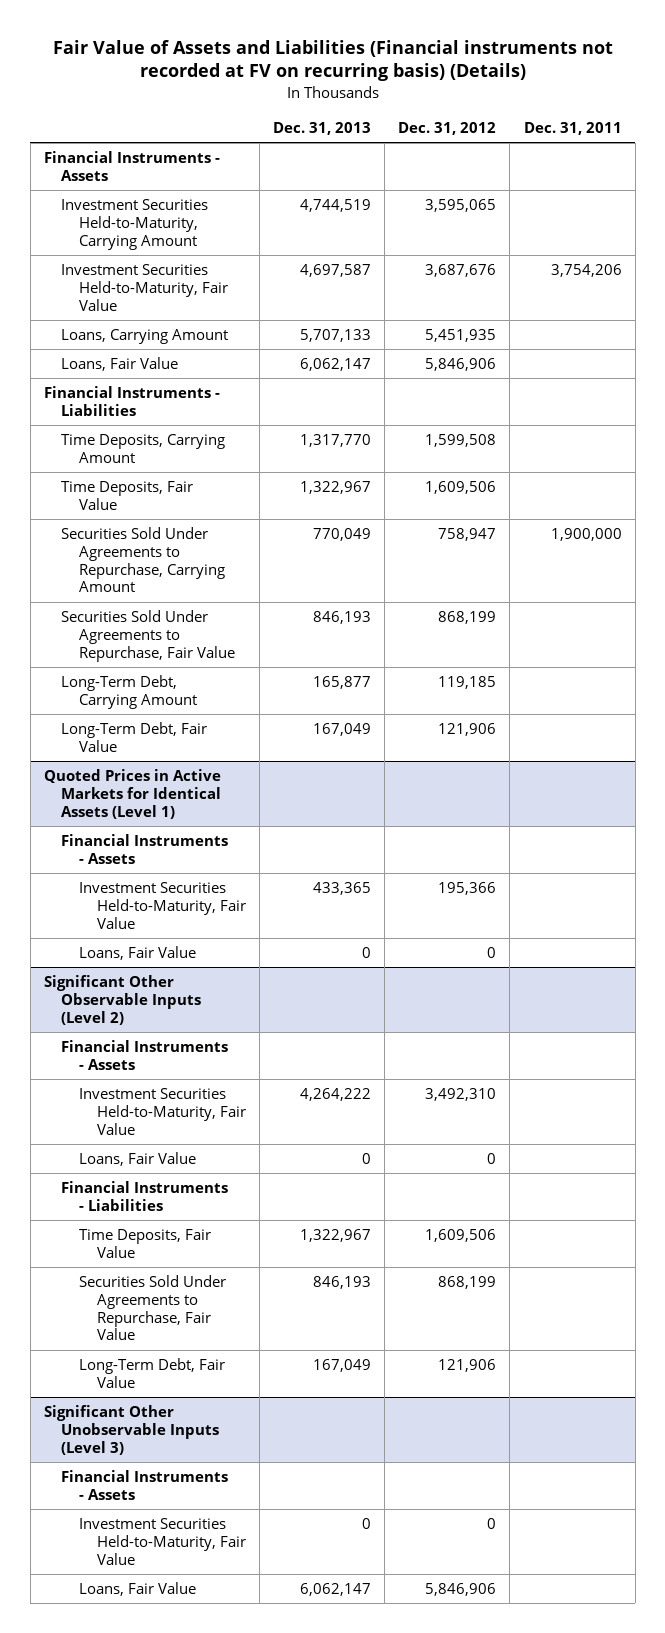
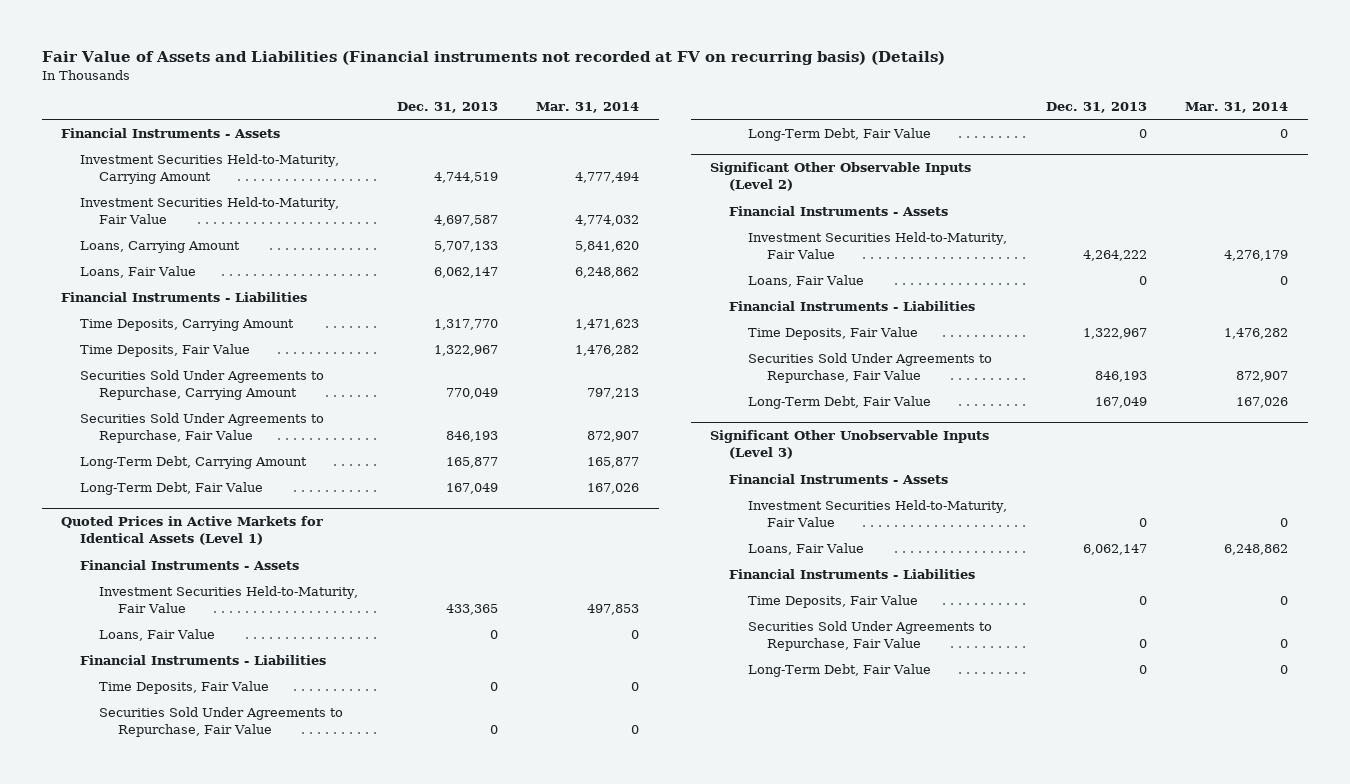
- | Dec. 31, 2013 | Dec. 31, 2012 | Dec. 31, 2011
+ | Dec. 31, 2013 | Mar. 31, 2014
@ Quoted Prices in Active Markets for Identical Assets (Level 1)
+ Financial Instruments - Liabilities
+ Time Deposits, Fair Value | 0 | 0
+ Securities Sold Under Agreements to Repurchase, Fair Value | 0 | 0
+ Long-Term Debt, Fair Value | 0 | 0
@ Significant Other Unobservable Inputs (Level 3)
+ Financial Instruments - Liabilities
+ Time Deposits, Fair Value | 0 | 0
+ Securities Sold Under Agreements to Repurchase, Fair Value | 0 | 0
+ Long-Term Debt, Fair Value | 0 | 0

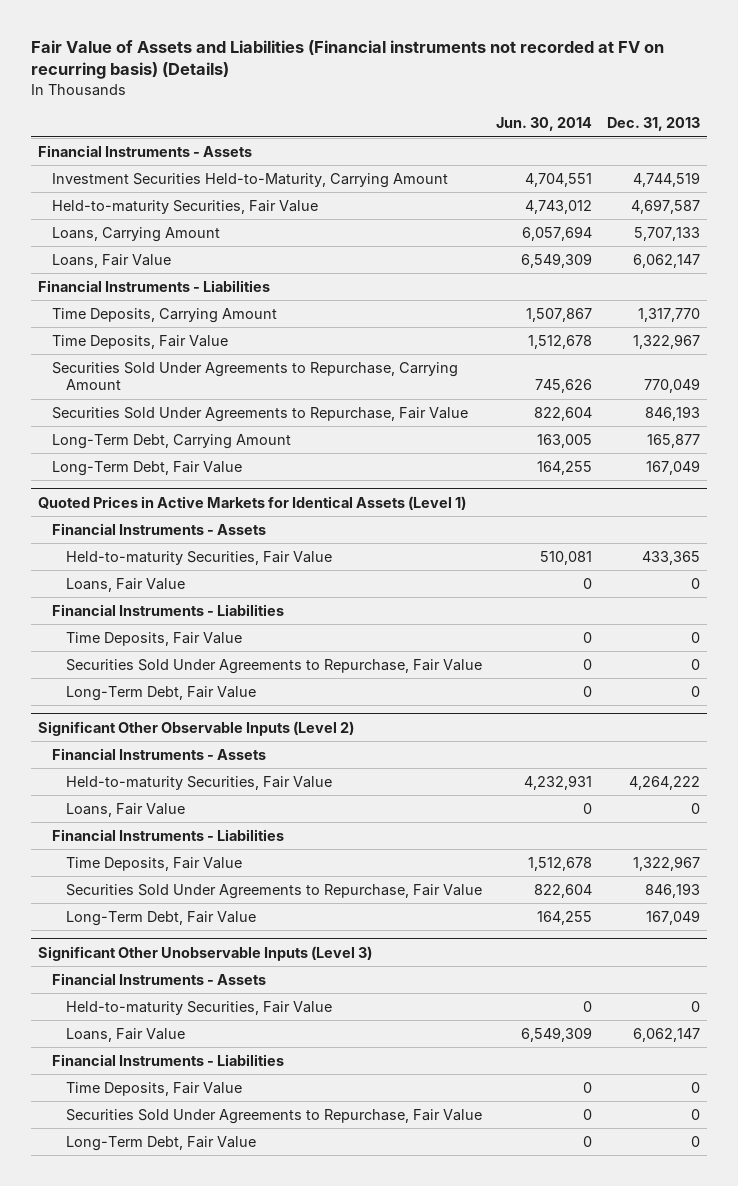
- | Dec. 31, 2013 | Mar. 31, 2014
+ | Jun. 30, 2014 | Dec. 31, 2013
- Investment Securities Held-to-Maturity, Fair Value | 4,697,587 | 4,774,032
+ Held-to-maturity Securities, Fair Value | 4,743,012 | 4,697,587
@ Quoted Prices in Active Markets for Identical Assets (Level 1)
- Investment Securities Held-to-Maturity, Fair Value | 433,365 | 497,853
+ Held-to-maturity Securities, Fair Value | 510,081 | 433,365
@ Significant Other Observable Inputs (Level 2)
- Investment Securities Held-to-Maturity, Fair Value | 4,264,222 | 4,276,179
+ Held-to-maturity Securities, Fair Value | 4,232,931 | 4,264,222
@ Significant Other Unobservable Inputs (Level 3)
- Investment Securities Held-to-Maturity, Fair Value | 0 | 0
+ Held-to-maturity Securities, Fair Value | 0 | 0

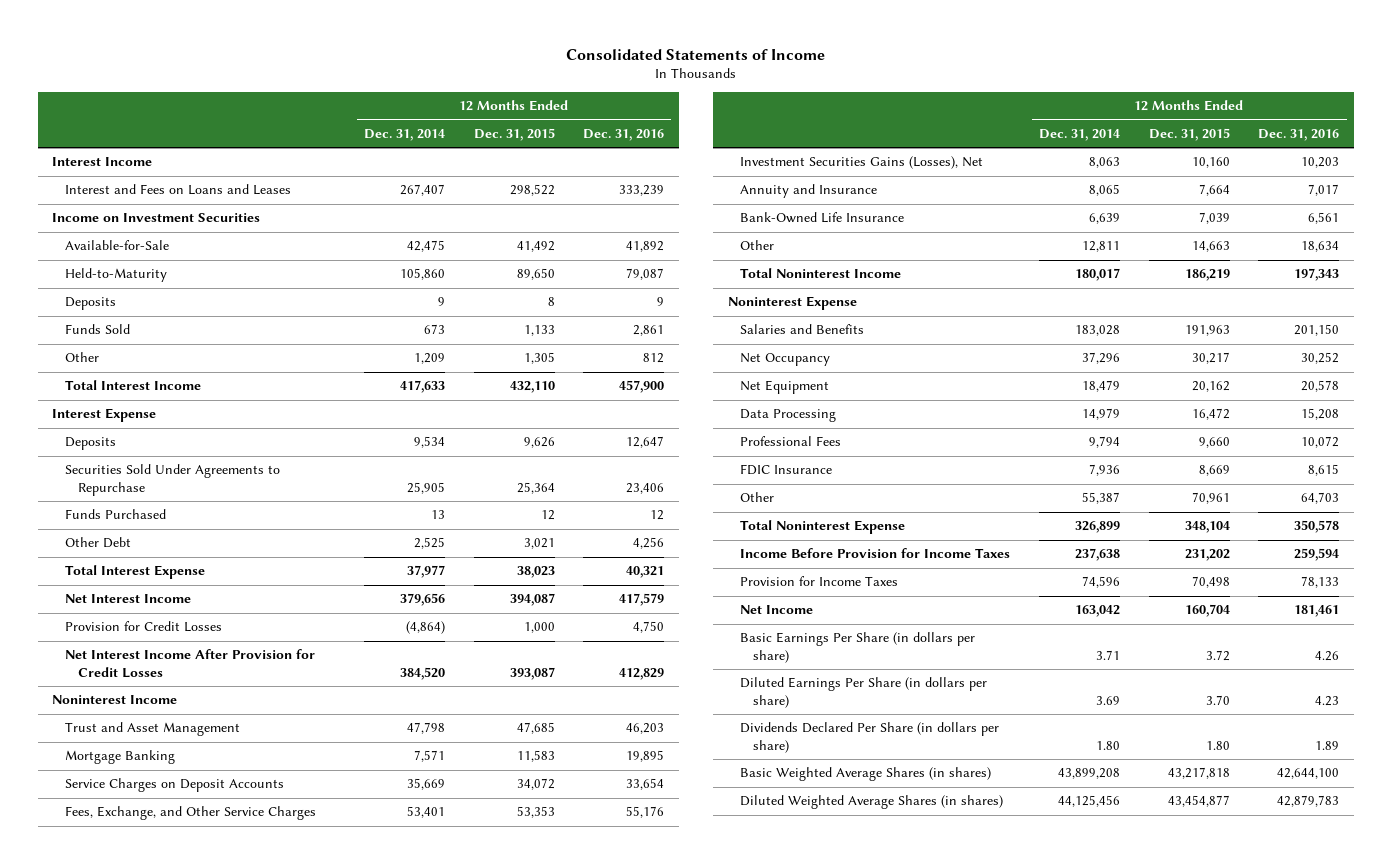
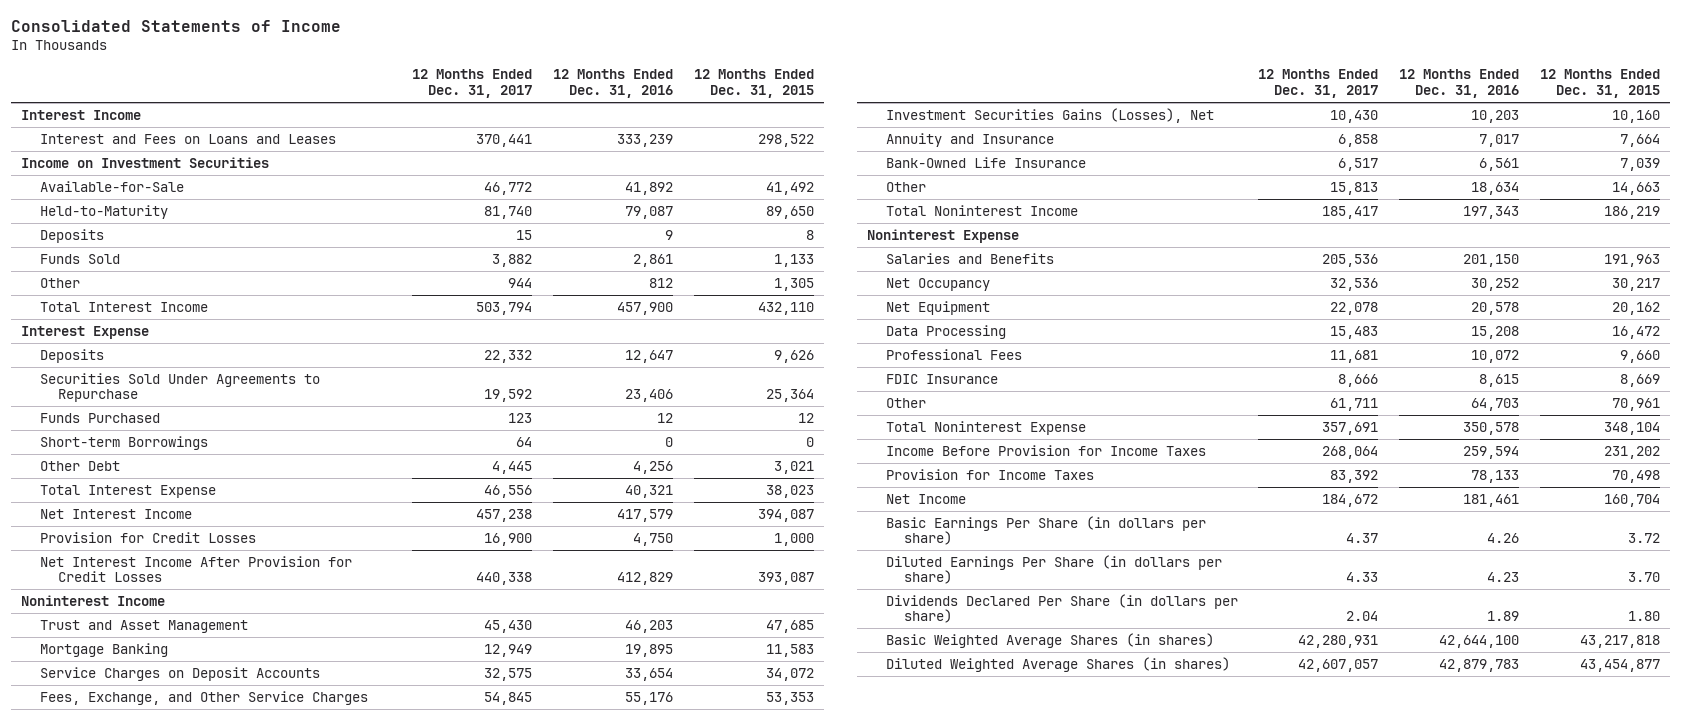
- | 12 Months Ended Dec. 31, 2014 | 12 Months Ended Dec. 31, 2015 | 12 Months Ended Dec. 31, 2016
+ | 12 Months Ended Dec. 31, 2017 | 12 Months Ended Dec. 31, 2016 | 12 Months Ended Dec. 31, 2015
+ Short-term Borrowings | 64 | 0 | 0

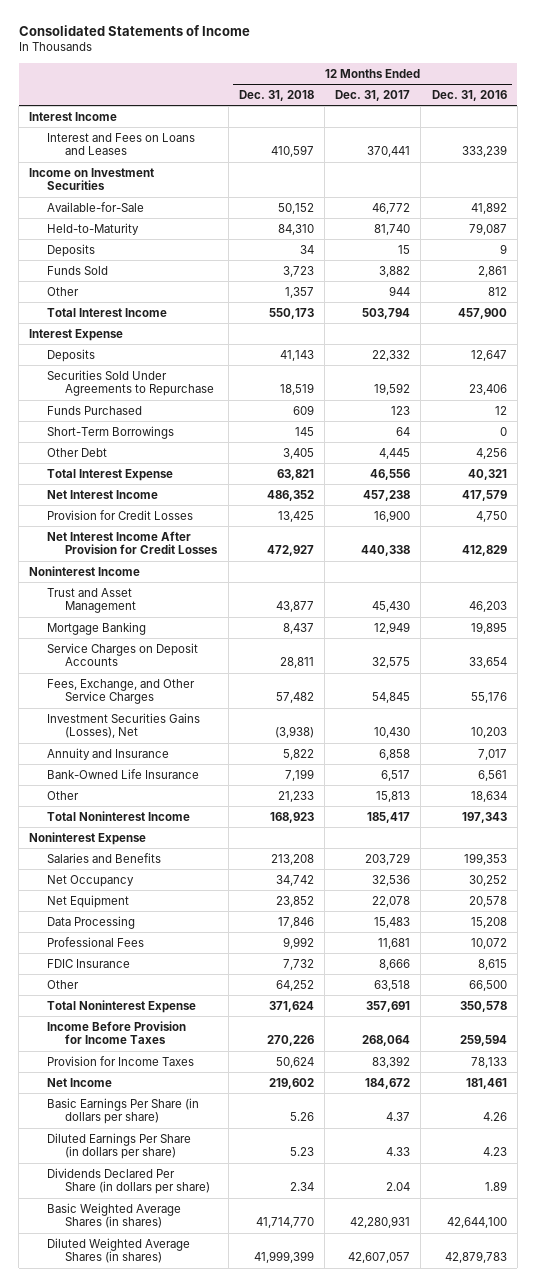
- | 12 Months Ended Dec. 31, 2017 | 12 Months Ended Dec. 31, 2016 | 12 Months Ended Dec. 31, 2015
+ | 12 Months Ended Dec. 31, 2018 | 12 Months Ended Dec. 31, 2017 | 12 Months Ended Dec. 31, 2016
- Short-term Borrowings | 64 | 0 | 0
+ Short-Term Borrowings | 145 | 64 | 0
- Salaries and Benefits | 205,536 | 201,150 | 191,963
+ Salaries and Benefits | 213,208 | 203,729 | 199,353
- Other | 61,711 | 64,703 | 70,961
+ Other | 64,252 | 63,518 | 66,500

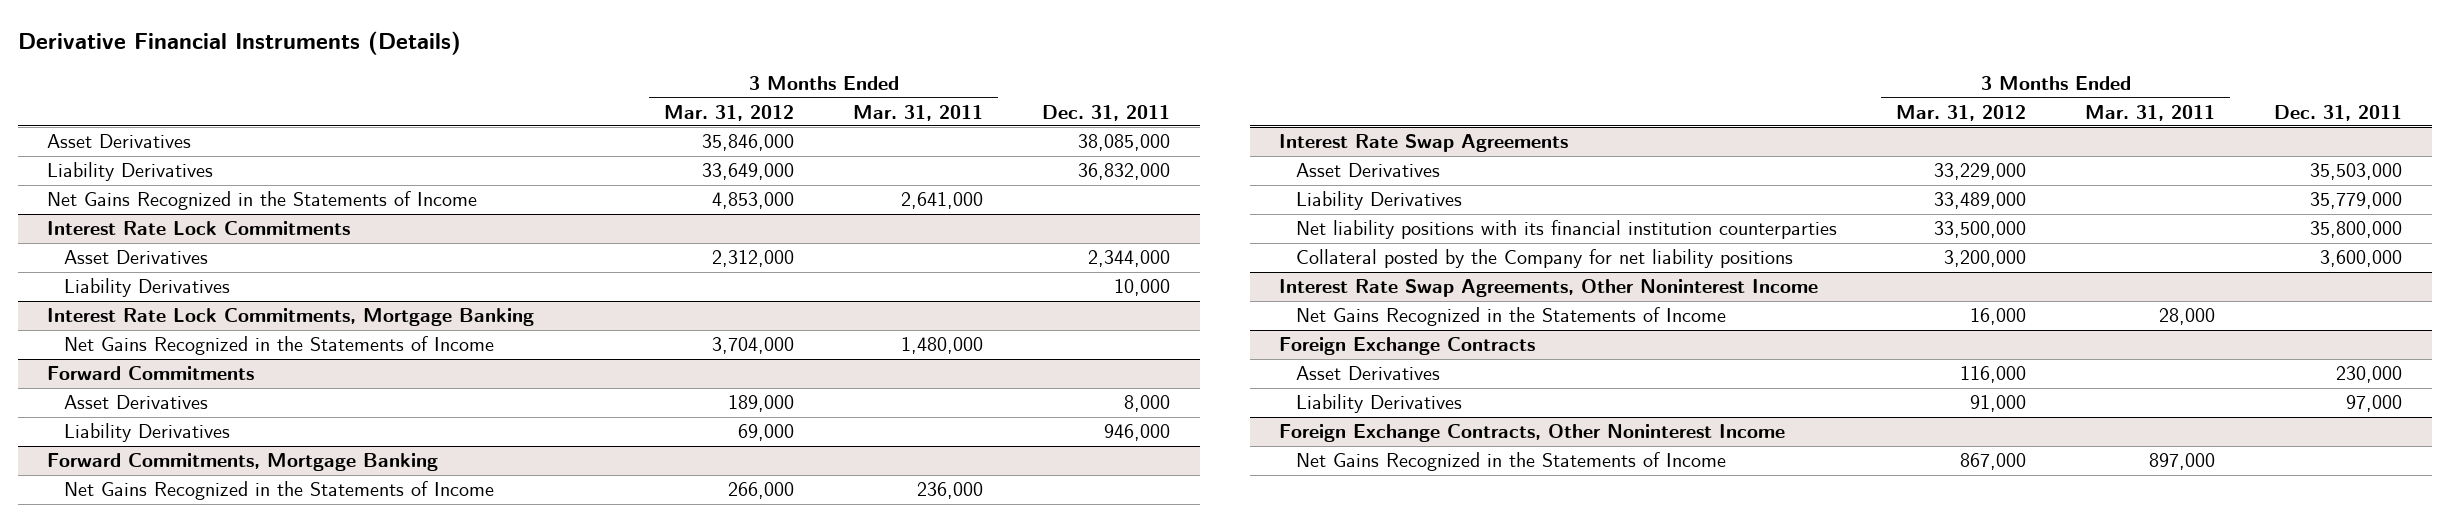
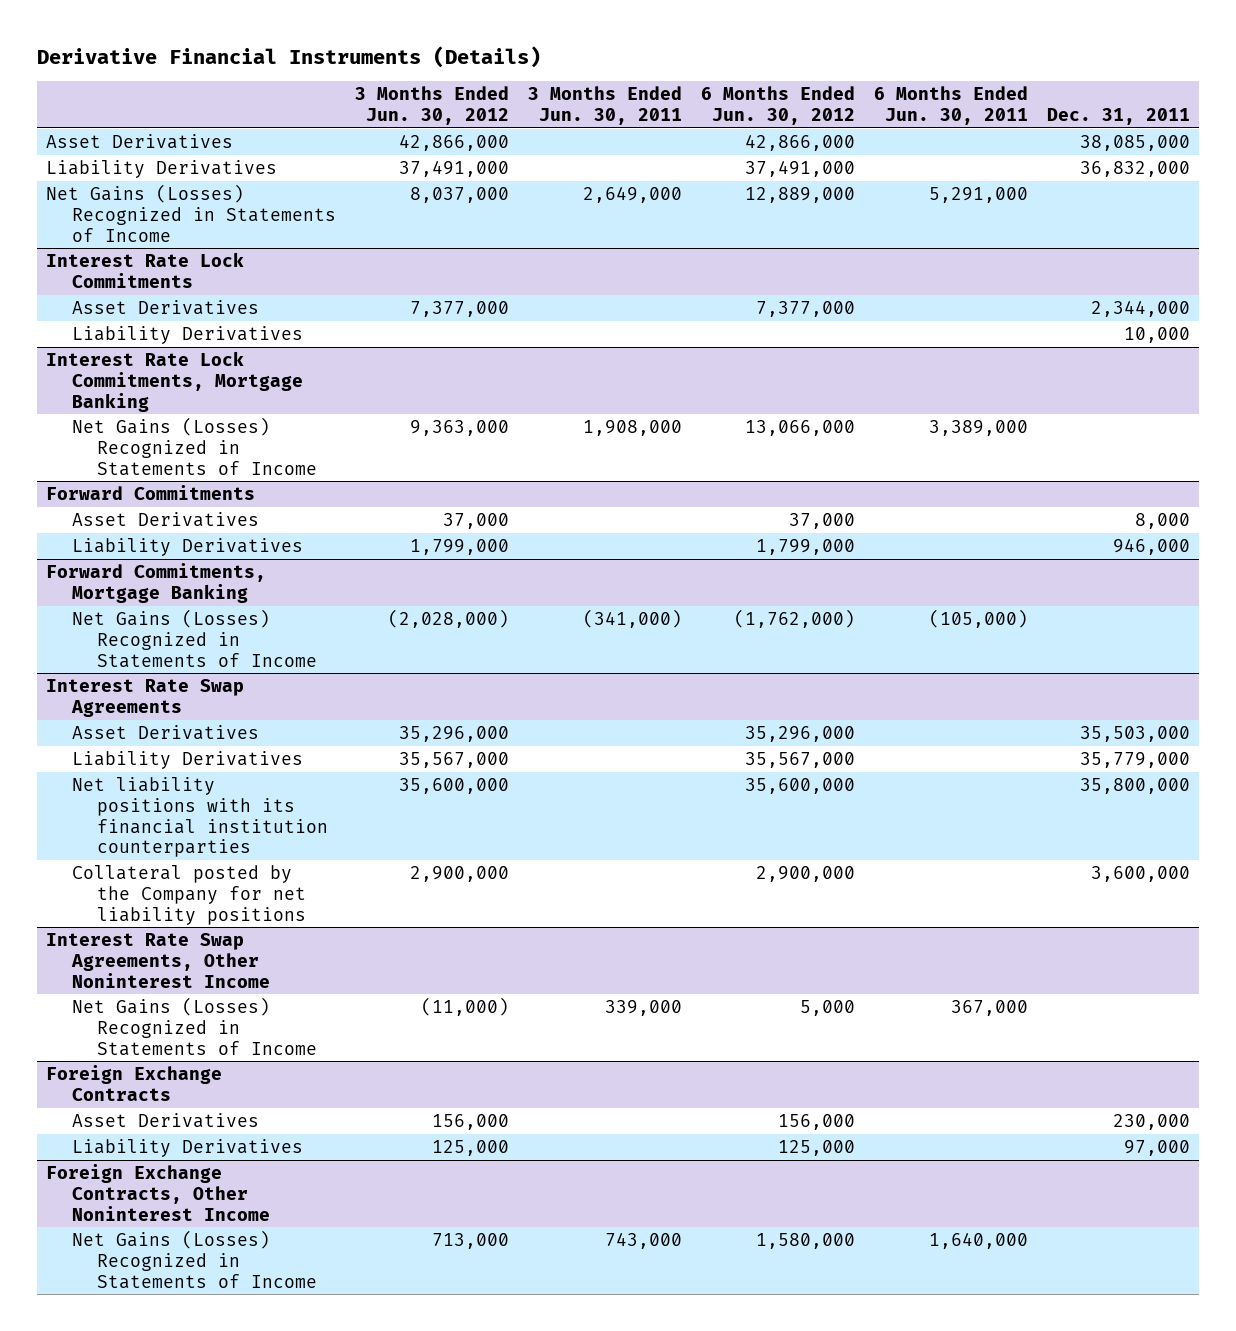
- | 3 Months Ended Mar. 31, 2012 | 3 Months Ended Mar. 31, 2011 | Dec. 31, 2011
+ | 3 Months Ended Jun. 30, 2012 | 3 Months Ended Jun. 30, 2011 | 6 Months Ended Jun. 30, 2012 | 6 Months Ended Jun. 30, 2011 | Dec. 31, 2011
- Net Gains Recognized in the Statements of Income | 4,853,000 | 2,641,000 |
+ Net Gains (Losses) Recognized in Statements of Income | 8,037,000 | 2,649,000 | 12,889,000 | 5,291,000 |
@ Interest Rate Lock Commitments, Mortgage Banking
- Net Gains Recognized in the Statements of Income | 3,704,000 | 1,480,000 |
+ Net Gains (Losses) Recognized in Statements of Income | 9,363,000 | 1,908,000 | 13,066,000 | 3,389,000 |
@ Forward Commitments, Mortgage Banking
- Net Gains Recognized in the Statements of Income | 266,000 | 236,000 |
+ Net Gains (Losses) Recognized in Statements of Income | (2,028,000) | (341,000) | (1,762,000) | (105,000) |
@ Interest Rate Swap Agreements, Other Noninterest Income
- Net Gains Recognized in the Statements of Income | 16,000 | 28,000 |
+ Net Gains (Losses) Recognized in Statements of Income | (11,000) | 339,000 | 5,000 | 367,000 |
@ Foreign Exchange Contracts, Other Noninterest Income
- Net Gains Recognized in the Statements of Income | 867,000 | 897,000 |
+ Net Gains (Losses) Recognized in Statements of Income | 713,000 | 743,000 | 1,580,000 | 1,640,000 |

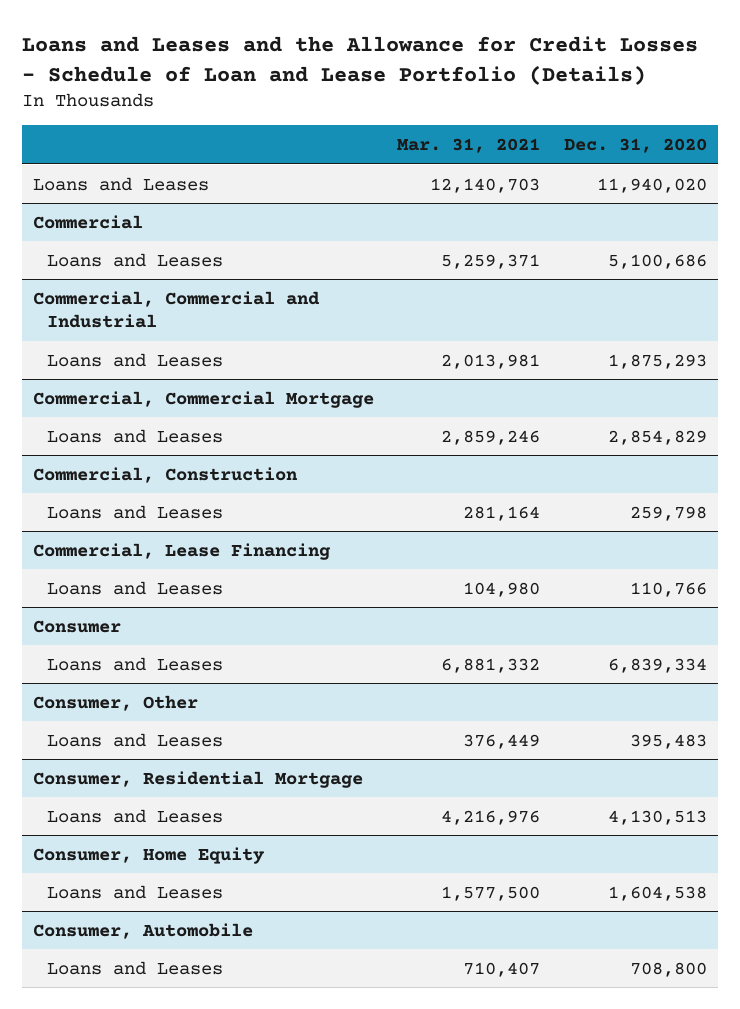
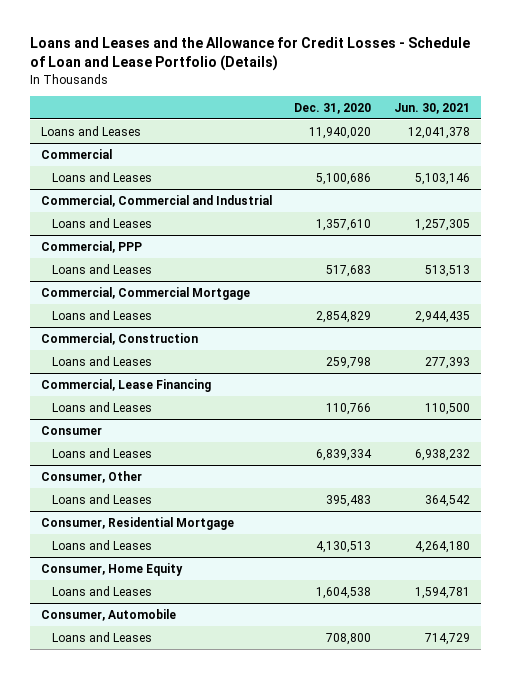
- | Mar. 31, 2021 | Dec. 31, 2020
+ | Dec. 31, 2020 | Jun. 30, 2021
@ Commercial, Commercial and Industrial
- Loans and Leases | 2,013,981 | 1,875,293
+ Loans and Leases | 1,357,610 | 1,257,305
+ Commercial, PPP
+ Loans and Leases | 517,683 | 513,513

